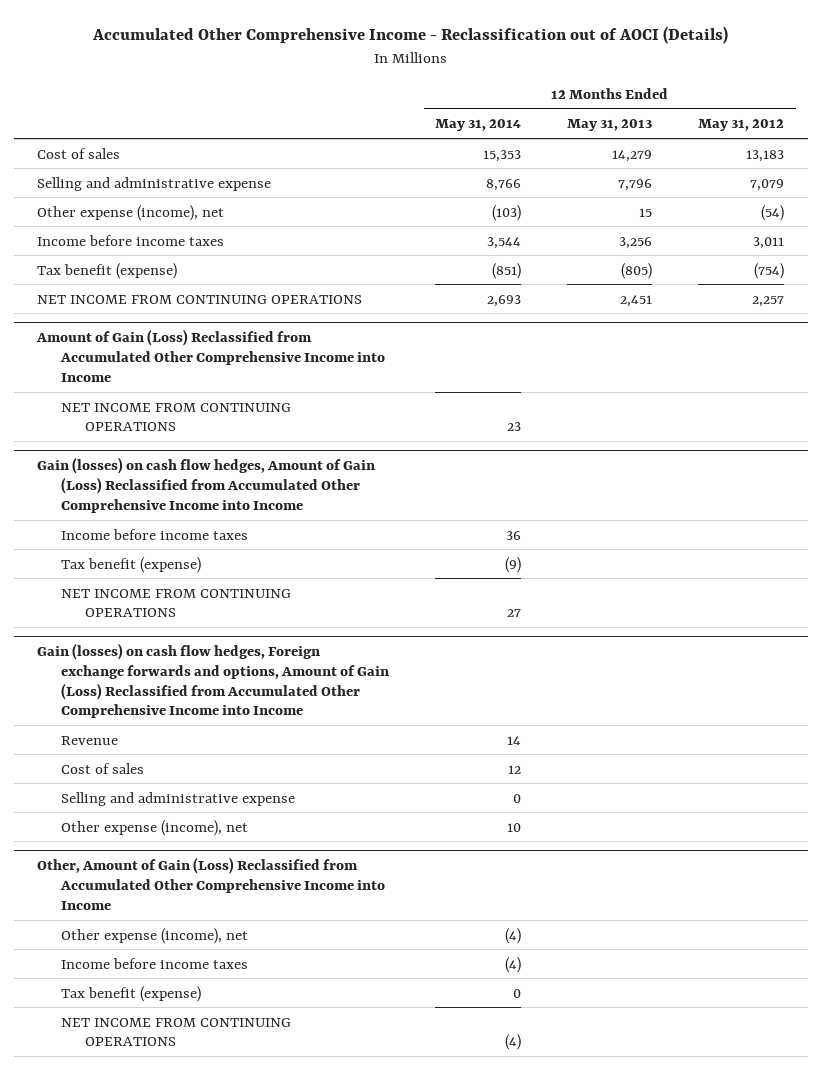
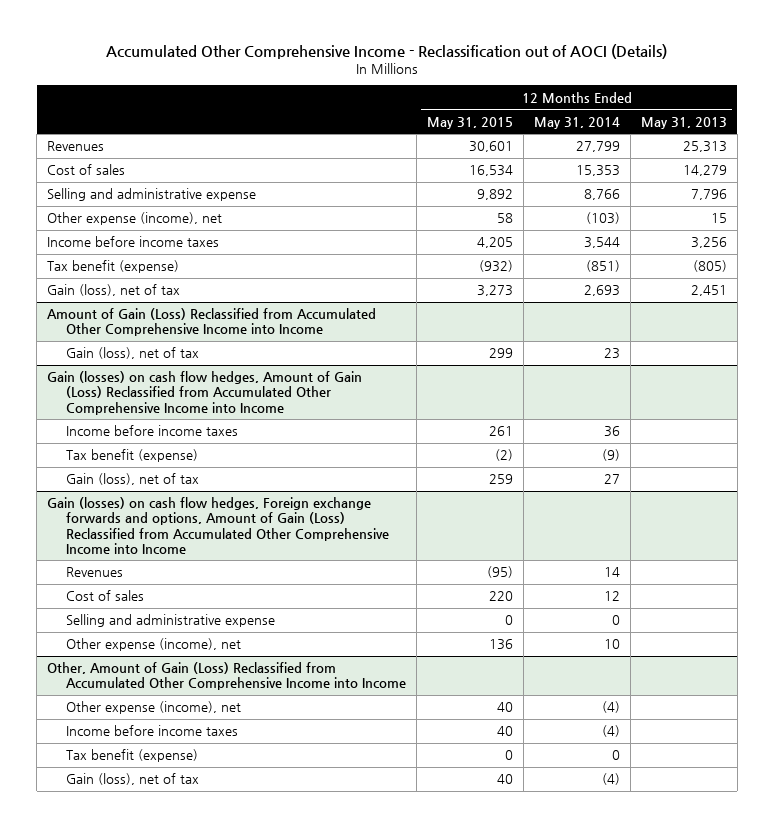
- | 12 Months Ended May 31, 2014 | 12 Months Ended May 31, 2013 | 12 Months Ended May 31, 2012
+ | 12 Months Ended May 31, 2015 | 12 Months Ended May 31, 2014 | 12 Months Ended May 31, 2013
+ Revenues | 30,601 | 27,799 | 25,313
- NET INCOME FROM CONTINUING OPERATIONS | 2,693 | 2,451 | 2,257
+ Gain (loss), net of tax | 3,273 | 2,693 | 2,451
@ Amount of Gain (Loss) Reclassified from Accumulated Other Comprehensive Income into Income
- NET INCOME FROM CONTINUING OPERATIONS | 23 | |
+ Gain (loss), net of tax | 299 | 23 |
@ Gain (losses) on cash flow hedges, Amount of Gain (Loss) Reclassified from Accumulated Other Comprehensive Income into Income
- NET INCOME FROM CONTINUING OPERATIONS | 27 | |
+ Gain (loss), net of tax | 259 | 27 |
@ Gain (losses) on cash flow hedges, Foreign exchange forwards and options, Amount of Gain (Loss) Reclassified from Accumulated Other Comprehensive Income into Income
- Revenue | 14 | |
+ Revenues | (95) | 14 |
@ Other, Amount of Gain (Loss) Reclassified from Accumulated Other Comprehensive Income into Income
- NET INCOME FROM CONTINUING OPERATIONS | (4) | |
+ Gain (loss), net of tax | 40 | (4) |

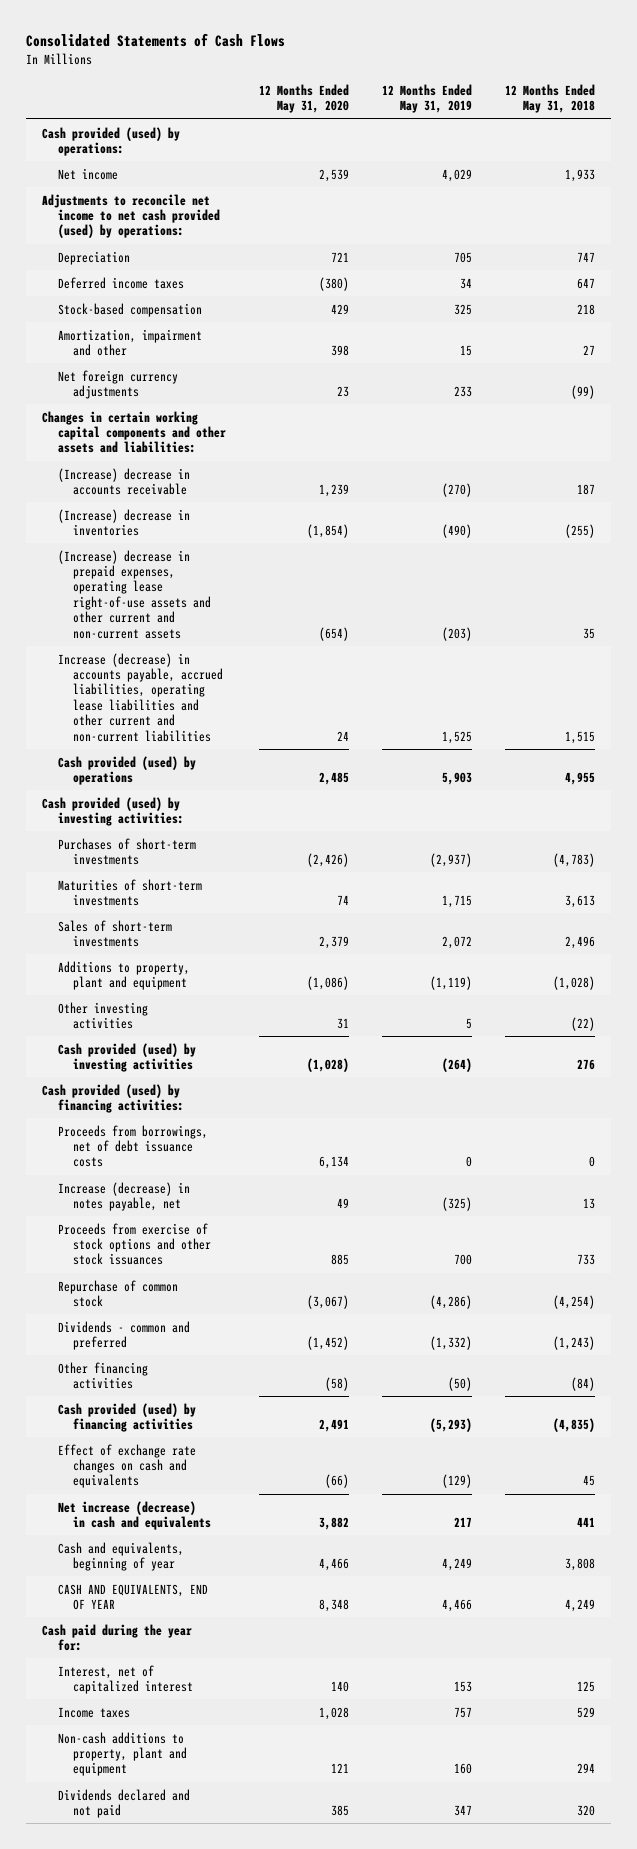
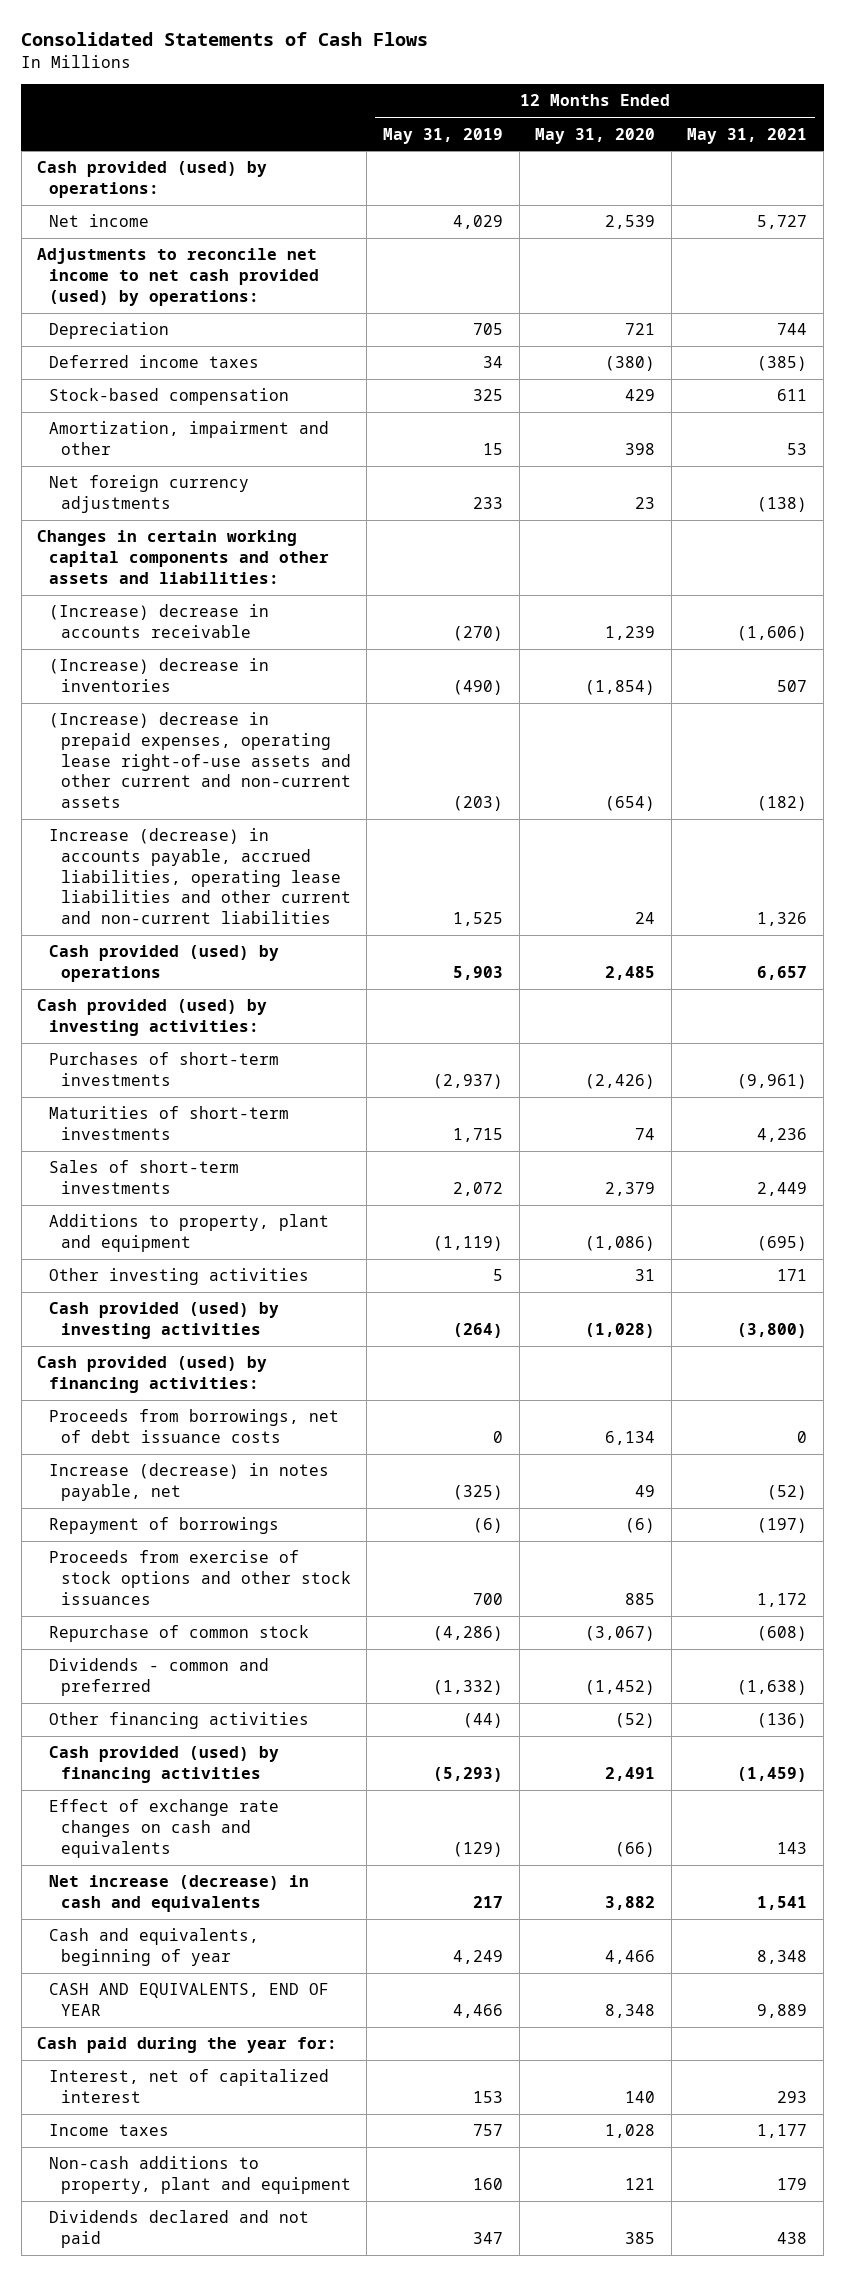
- | 12 Months Ended May 31, 2020 | 12 Months Ended May 31, 2019 | 12 Months Ended May 31, 2018
+ | 12 Months Ended May 31, 2019 | 12 Months Ended May 31, 2020 | 12 Months Ended May 31, 2021
+ Repayment of borrowings | (6) | (6) | (197)
- Other financing activities | (58) | (50) | (84)
+ Other financing activities | (44) | (52) | (136)

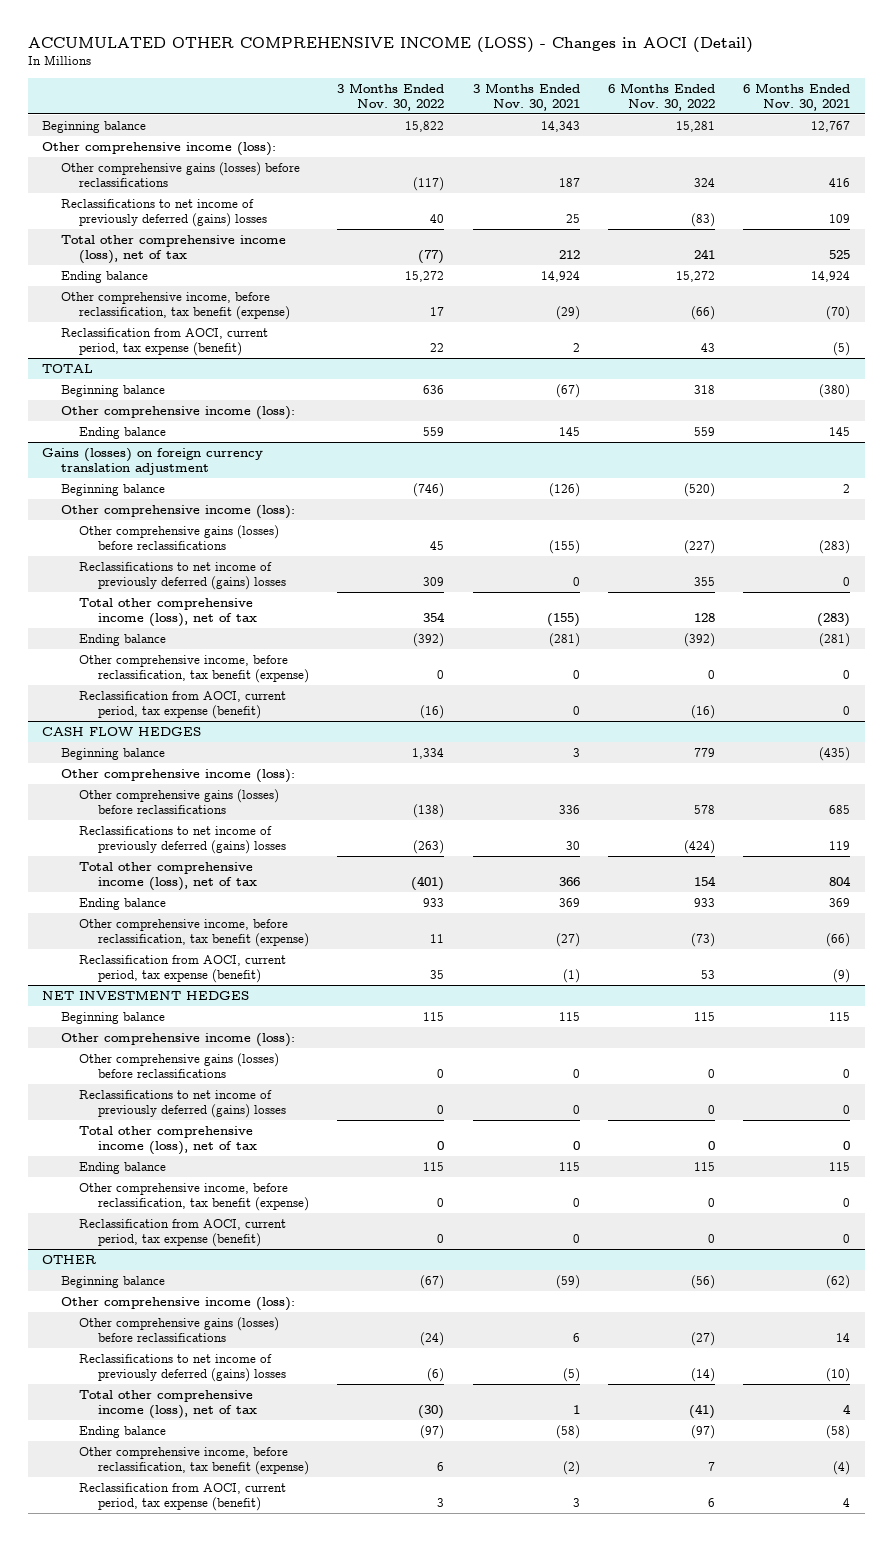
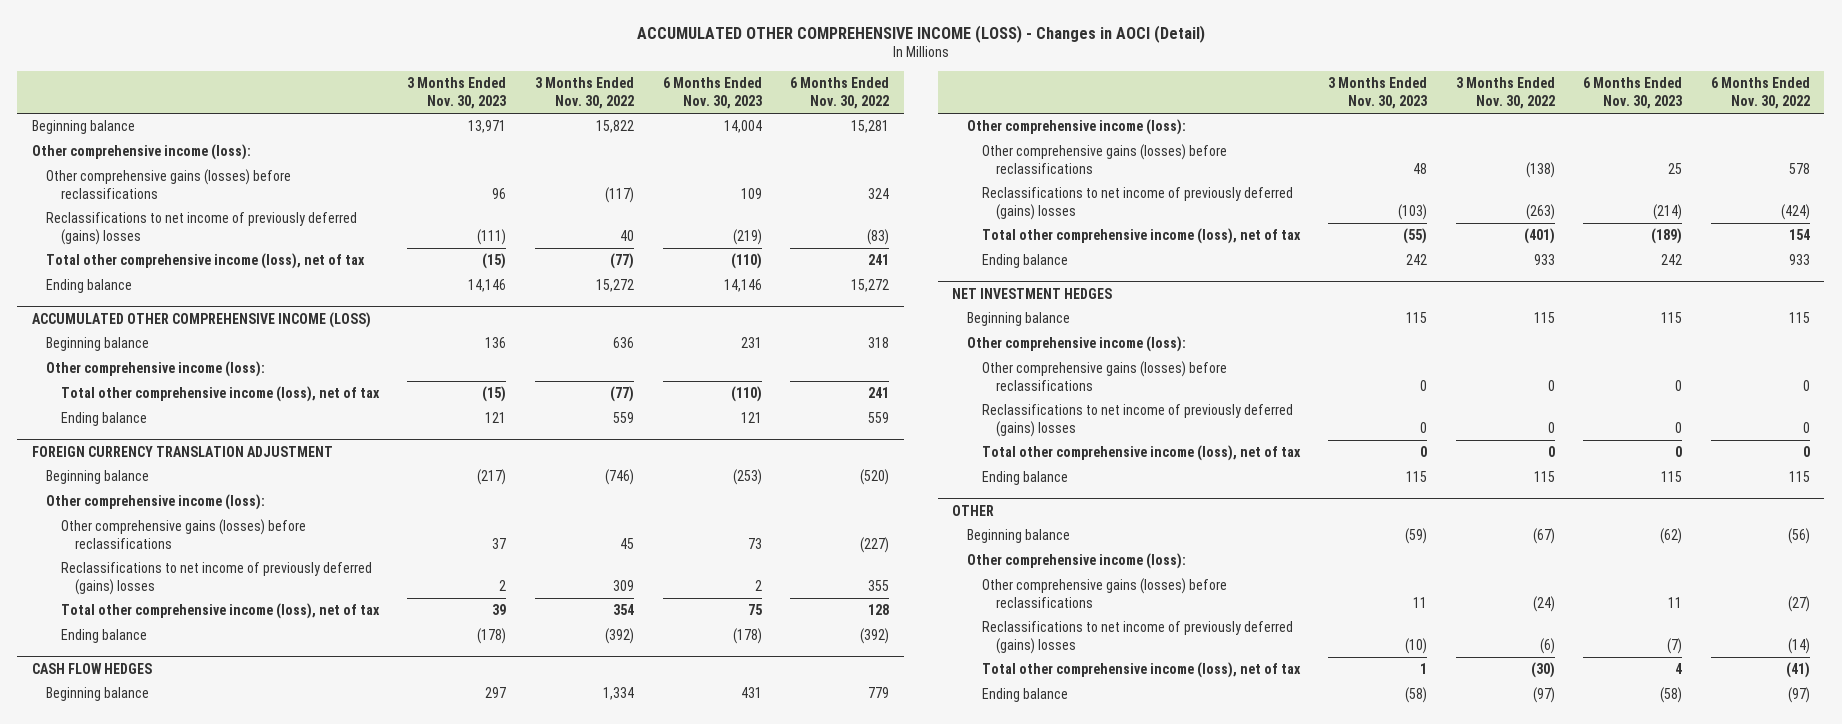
- | 3 Months Ended Nov. 30, 2022 | 3 Months Ended Nov. 30, 2021 | 6 Months Ended Nov. 30, 2022 | 6 Months Ended Nov. 30, 2021
+ | 3 Months Ended Nov. 30, 2023 | 3 Months Ended Nov. 30, 2022 | 6 Months Ended Nov. 30, 2023 | 6 Months Ended Nov. 30, 2022
- Other comprehensive income, before reclassification, tax benefit (expense) | 17 | (29) | (66) | (70)
- Reclassification from AOCI, current period, tax expense (benefit) | 22 | 2 | 43 | (5)
- TOTAL
+ ACCUMULATED OTHER COMPREHENSIVE INCOME (LOSS)
+ Total other comprehensive income (loss), net of tax | (15) | (77) | (110) | 241
- Gains (losses) on foreign currency translation adjustment
+ FOREIGN CURRENCY TRANSLATION ADJUSTMENT
- Other comprehensive income, before reclassification, tax benefit (expense) | 0 | 0 | 0 | 0
- Reclassification from AOCI, current period, tax expense (benefit) | (16) | 0 | (16) | 0
@ CASH FLOW HEDGES
- Other comprehensive income, before reclassification, tax benefit (expense) | 11 | (27) | (73) | (66)
- Reclassification from AOCI, current period, tax expense (benefit) | 35 | (1) | 53 | (9)
@ NET INVESTMENT HEDGES
- Other comprehensive income, before reclassification, tax benefit (expense) | 0 | 0 | 0 | 0
- Reclassification from AOCI, current period, tax expense (benefit) | 0 | 0 | 0 | 0
@ OTHER
- Other comprehensive income, before reclassification, tax benefit (expense) | 6 | (2) | 7 | (4)
- Reclassification from AOCI, current period, tax expense (benefit) | 3 | 3 | 6 | 4

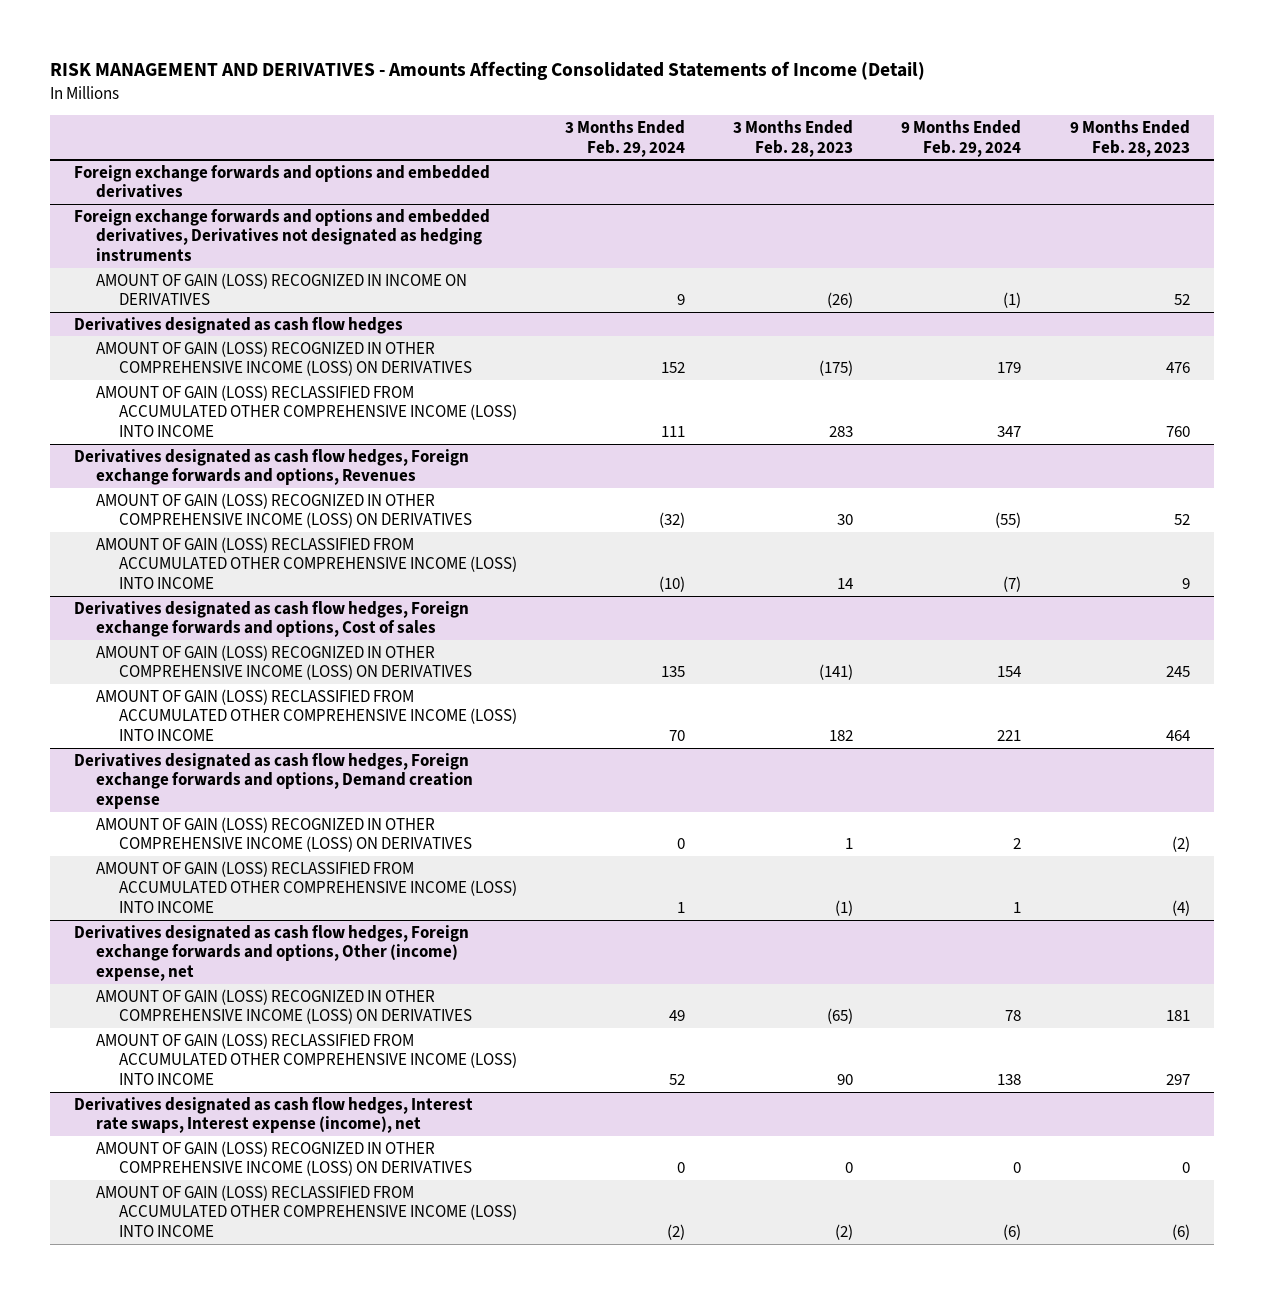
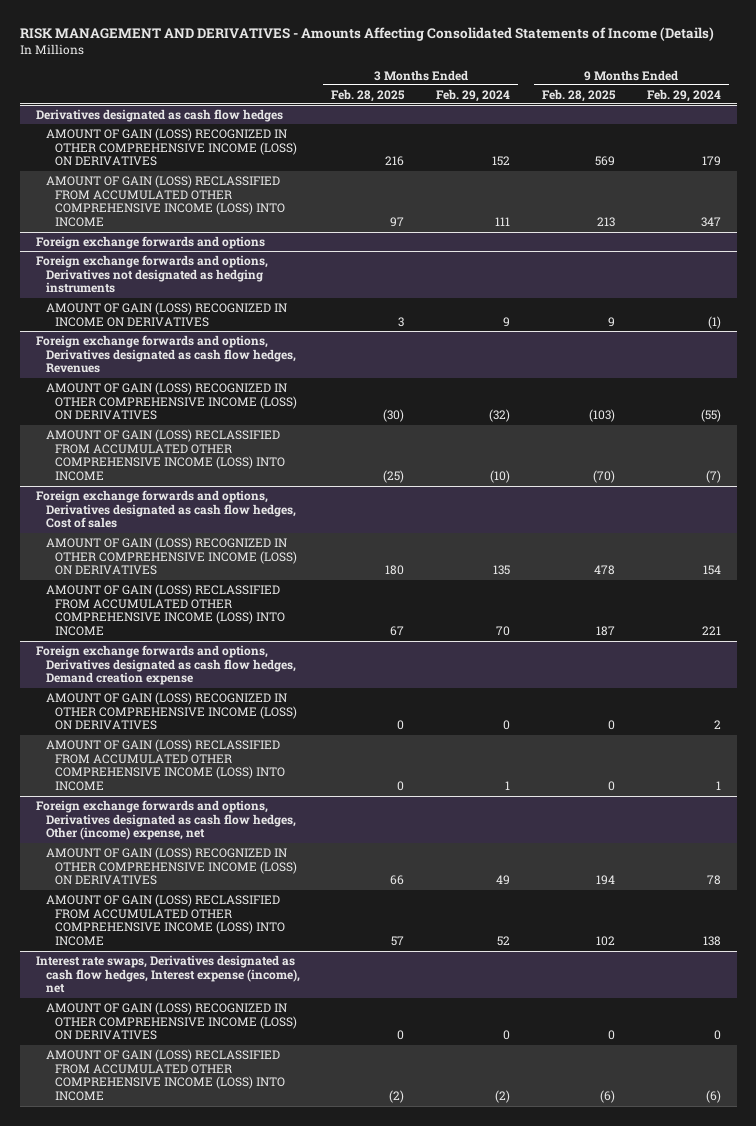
- RISK MANAGEMENT AND DERIVATIVES - Amounts Affecting Consolidated Statements of Income (Detail)
+ RISK MANAGEMENT AND DERIVATIVES - Amounts Affecting Consolidated Statements of Income (Details)
- | 3 Months Ended Feb. 29, 2024 | 3 Months Ended Feb. 28, 2023 | 9 Months Ended Feb. 29, 2024 | 9 Months Ended Feb. 28, 2023
+ | 3 Months Ended Feb. 28, 2025 | 3 Months Ended Feb. 29, 2024 | 9 Months Ended Feb. 28, 2025 | 9 Months Ended Feb. 29, 2024
- Foreign exchange forwards and options and embedded derivatives
- Foreign exchange forwards and options and embedded derivatives, Derivatives not designated as hedging instruments
- AMOUNT OF GAIN (LOSS) RECOGNIZED IN INCOME ON DERIVATIVES | 9 | (26) | (1) | 52
- Derivatives designated as cash flow hedges, Foreign exchange forwards and options, Revenues
+ Foreign exchange forwards and options
+ Foreign exchange forwards and options, Derivatives not designated as hedging instruments
+ AMOUNT OF GAIN (LOSS) RECOGNIZED IN INCOME ON DERIVATIVES | 3 | 9 | 9 | (1)
+ Foreign exchange forwards and options, Derivatives designated as cash flow hedges, Revenues
- Derivatives designated as cash flow hedges, Foreign exchange forwards and options, Cost of sales
+ Foreign exchange forwards and options, Derivatives designated as cash flow hedges, Cost of sales
- Derivatives designated as cash flow hedges, Foreign exchange forwards and options, Demand creation expense
+ Foreign exchange forwards and options, Derivatives designated as cash flow hedges, Demand creation expense
- Derivatives designated as cash flow hedges, Foreign exchange forwards and options, Other (income) expense, net
+ Foreign exchange forwards and options, Derivatives designated as cash flow hedges, Other (income) expense, net
- Derivatives designated as cash flow hedges, Interest rate swaps, Interest expense (income), net
+ Interest rate swaps, Derivatives designated as cash flow hedges, Interest expense (income), net

